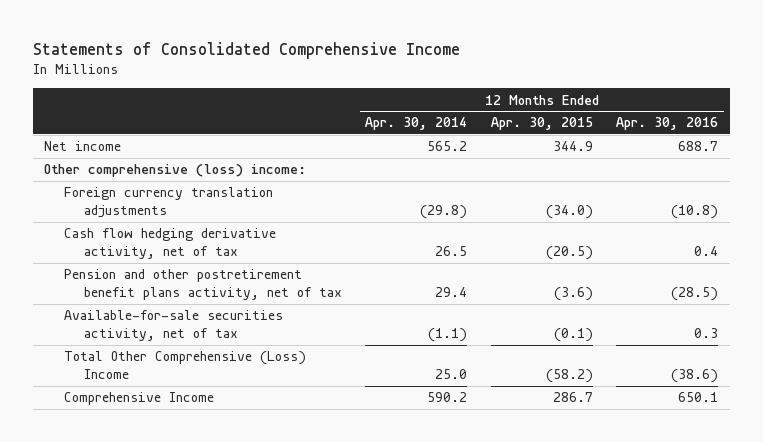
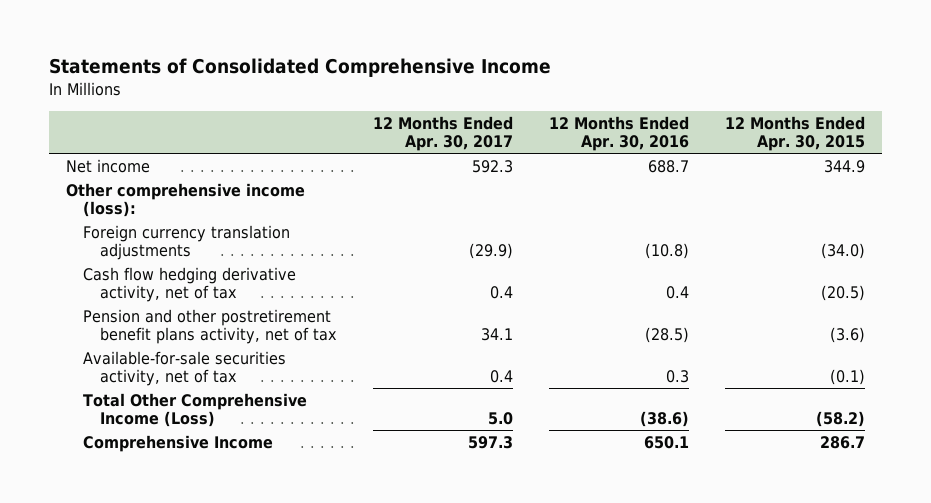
- | 12 Months Ended Apr. 30, 2014 | 12 Months Ended Apr. 30, 2015 | 12 Months Ended Apr. 30, 2016
+ | 12 Months Ended Apr. 30, 2017 | 12 Months Ended Apr. 30, 2016 | 12 Months Ended Apr. 30, 2015
- Other comprehensive (loss) income:
+ Other comprehensive income (loss):
- Total Other Comprehensive (Loss) Income | 25.0 | (58.2) | (38.6)
+ Total Other Comprehensive Income (Loss) | 5.0 | (38.6) | (58.2)

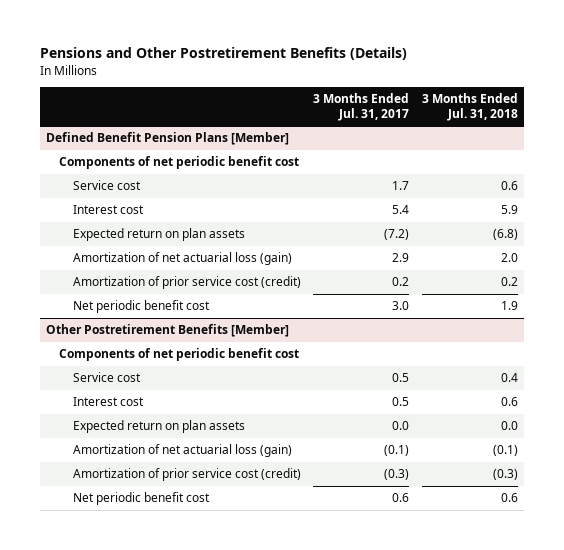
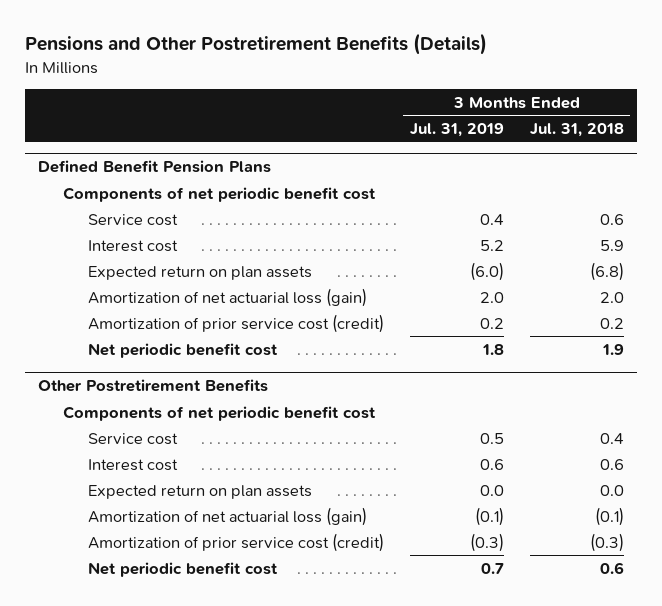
- | 3 Months Ended Jul. 31, 2017 | 3 Months Ended Jul. 31, 2018
+ | 3 Months Ended Jul. 31, 2019 | 3 Months Ended Jul. 31, 2018
- Defined Benefit Pension Plans [Member]
+ Defined Benefit Pension Plans
- Other Postretirement Benefits [Member]
+ Other Postretirement Benefits

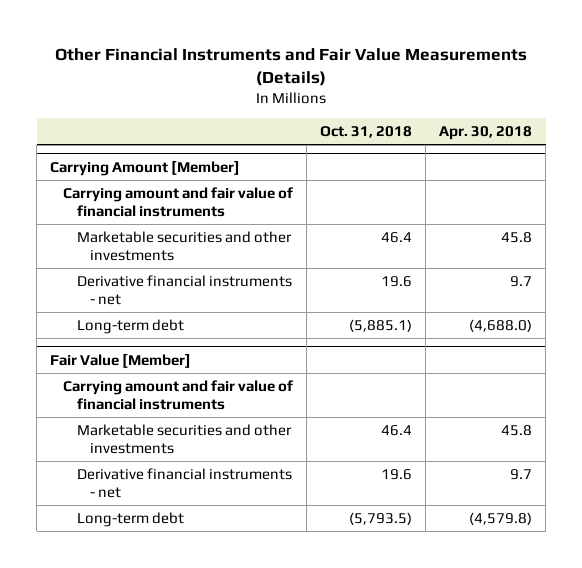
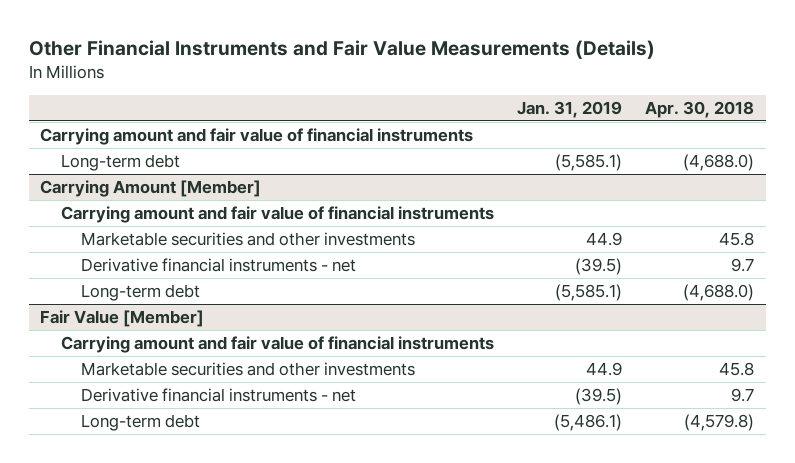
- | Oct. 31, 2018 | Apr. 30, 2018
+ | Jan. 31, 2019 | Apr. 30, 2018
+ Carrying amount and fair value of financial instruments
+ Long-term debt | (5,585.1) | (4,688.0)

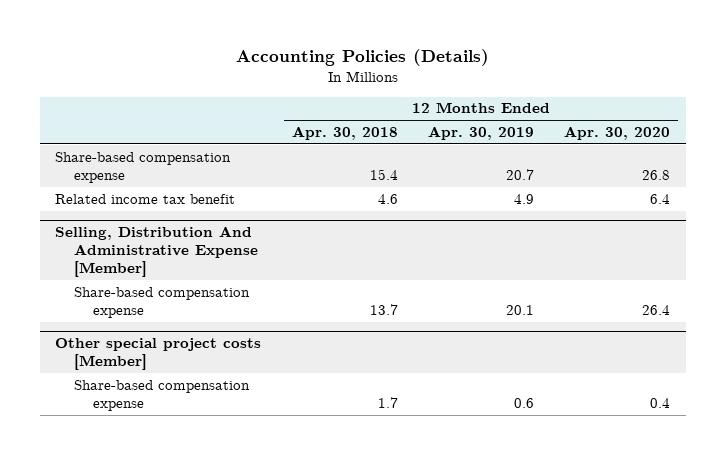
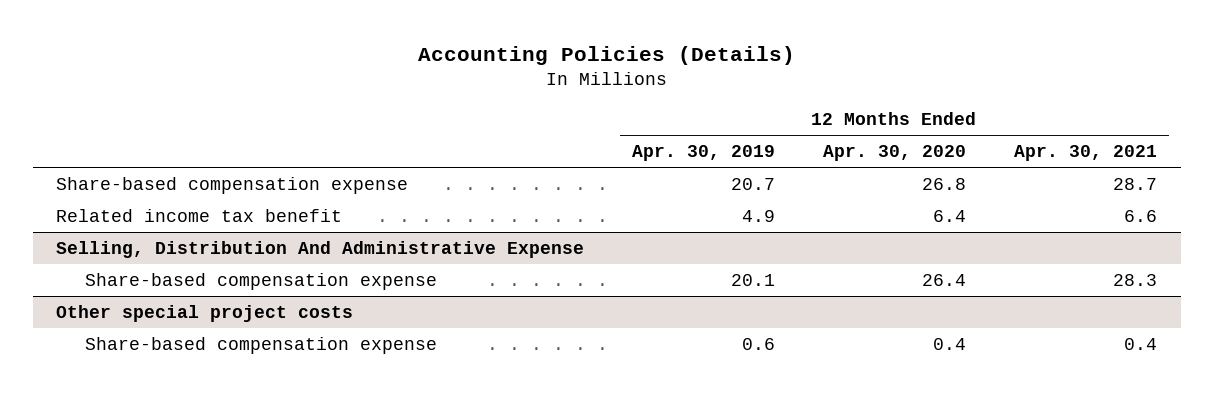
- | 12 Months Ended Apr. 30, 2018 | 12 Months Ended Apr. 30, 2019 | 12 Months Ended Apr. 30, 2020
+ | 12 Months Ended Apr. 30, 2019 | 12 Months Ended Apr. 30, 2020 | 12 Months Ended Apr. 30, 2021
- Selling, Distribution And Administrative Expense [Member]
+ Selling, Distribution And Administrative Expense
- Other special project costs [Member]
+ Other special project costs

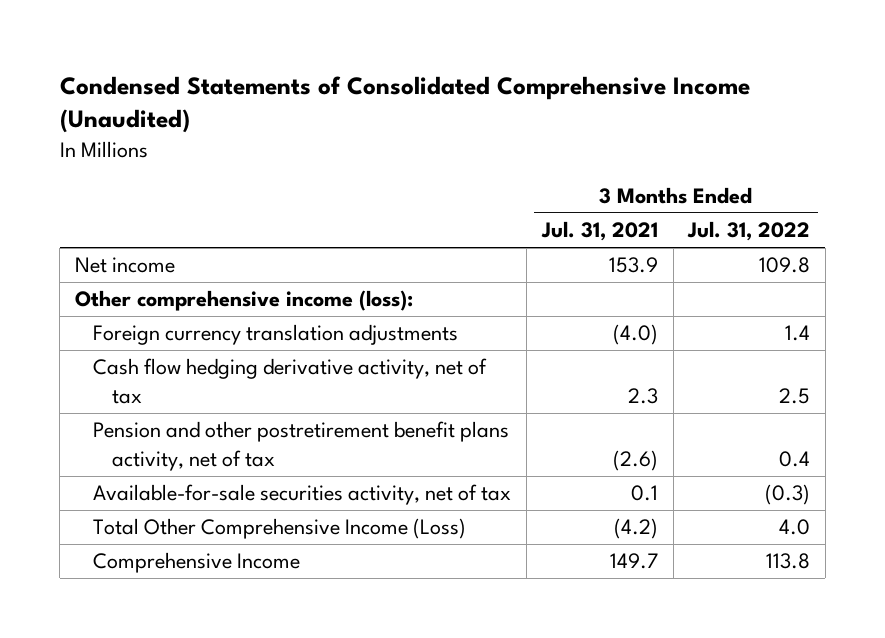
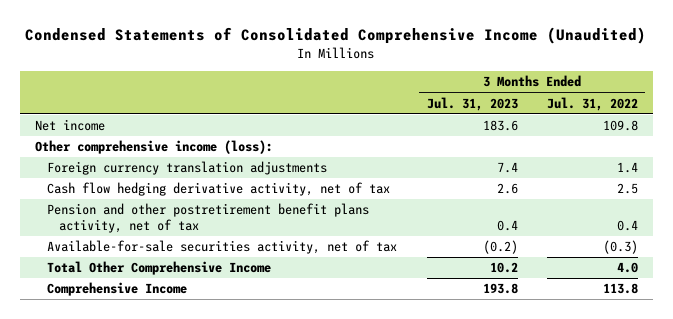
- | 3 Months Ended Jul. 31, 2021 | 3 Months Ended Jul. 31, 2022
+ | 3 Months Ended Jul. 31, 2023 | 3 Months Ended Jul. 31, 2022
- Total Other Comprehensive Income (Loss) | (4.2) | 4.0
+ Total Other Comprehensive Income | 10.2 | 4.0

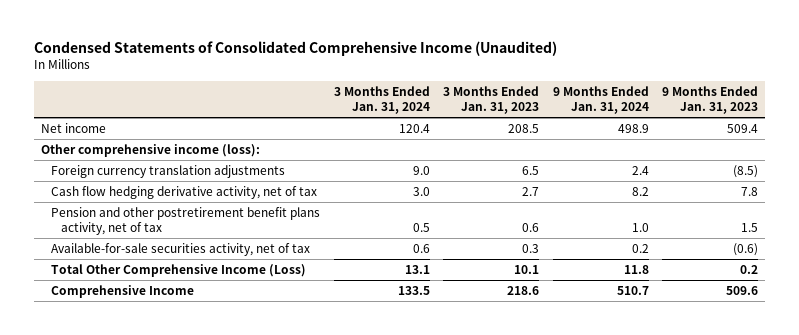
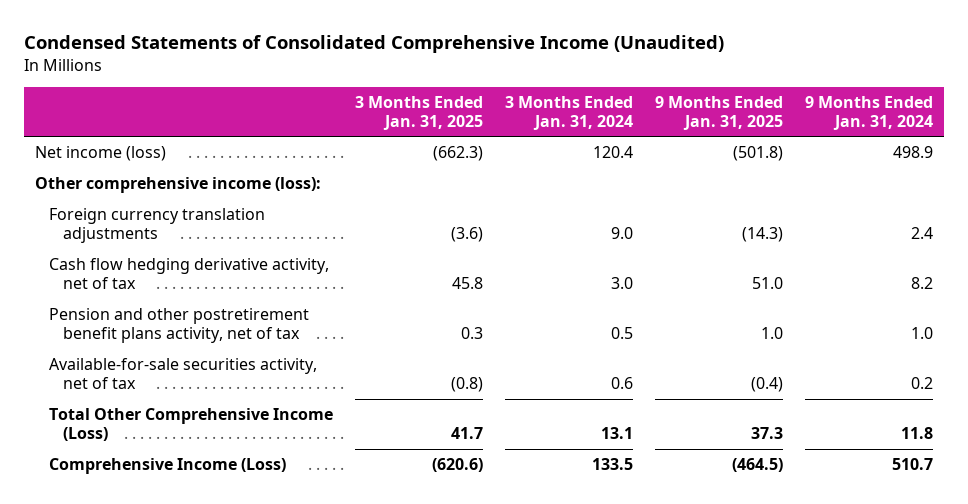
- | 3 Months Ended Jan. 31, 2024 | 3 Months Ended Jan. 31, 2023 | 9 Months Ended Jan. 31, 2024 | 9 Months Ended Jan. 31, 2023
+ | 3 Months Ended Jan. 31, 2025 | 3 Months Ended Jan. 31, 2024 | 9 Months Ended Jan. 31, 2025 | 9 Months Ended Jan. 31, 2024
- Net income | 120.4 | 208.5 | 498.9 | 509.4
+ Net income (loss) | (662.3) | 120.4 | (501.8) | 498.9
- Comprehensive Income | 133.5 | 218.6 | 510.7 | 509.6
+ Comprehensive Income (Loss) | (620.6) | 133.5 | (464.5) | 510.7

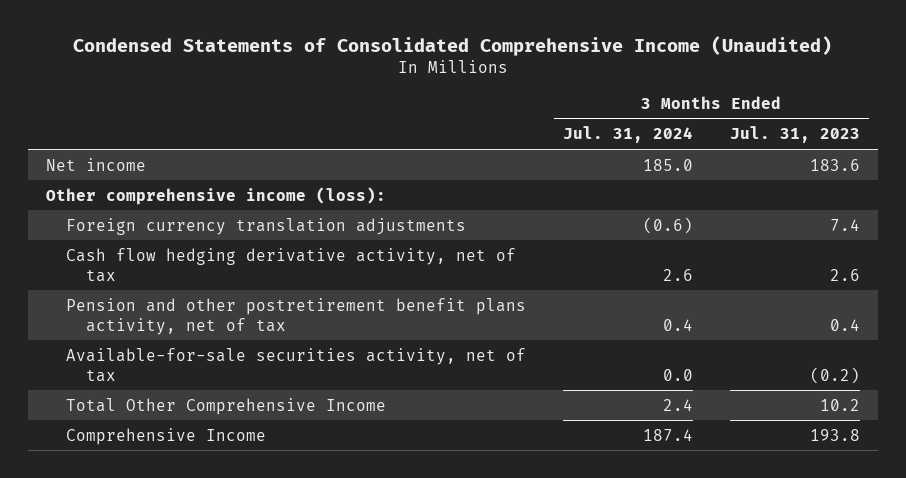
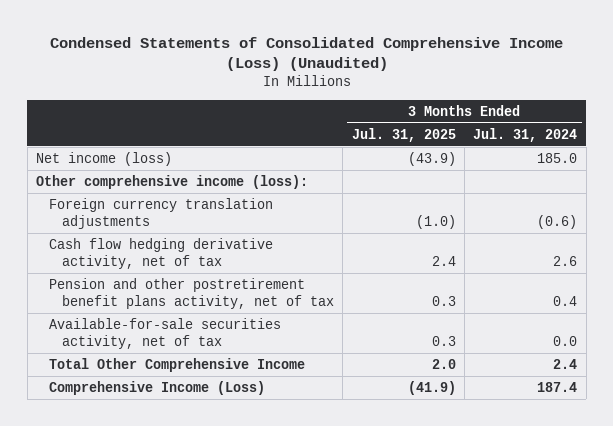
- Condensed Statements of Consolidated Comprehensive Income (Unaudited)
+ Condensed Statements of Consolidated Comprehensive Income (Loss) (Unaudited)
- | 3 Months Ended Jul. 31, 2024 | 3 Months Ended Jul. 31, 2023
+ | 3 Months Ended Jul. 31, 2025 | 3 Months Ended Jul. 31, 2024
- Net income | 185.0 | 183.6
+ Net income (loss) | (43.9) | 185.0
- Comprehensive Income | 187.4 | 193.8
+ Comprehensive Income (Loss) | (41.9) | 187.4

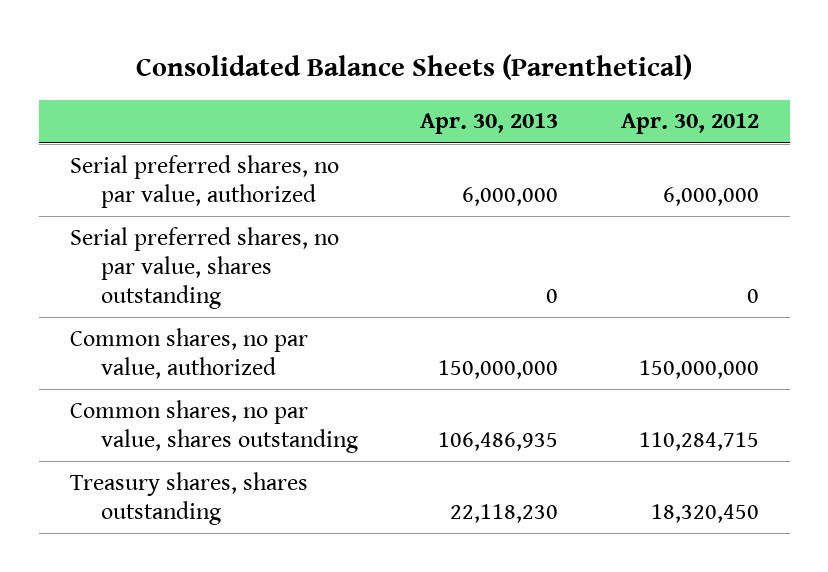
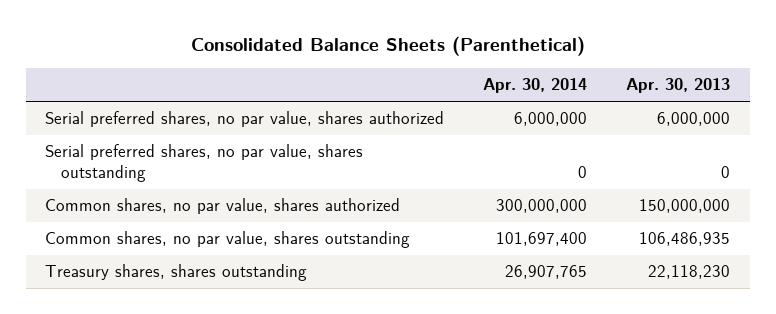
- | Apr. 30, 2013 | Apr. 30, 2012
+ | Apr. 30, 2014 | Apr. 30, 2013
- Serial preferred shares, no par value, authorized | 6,000,000 | 6,000,000
+ Serial preferred shares, no par value, shares authorized | 6,000,000 | 6,000,000
- Common shares, no par value, authorized | 150,000,000 | 150,000,000
+ Common shares, no par value, shares authorized | 300,000,000 | 150,000,000

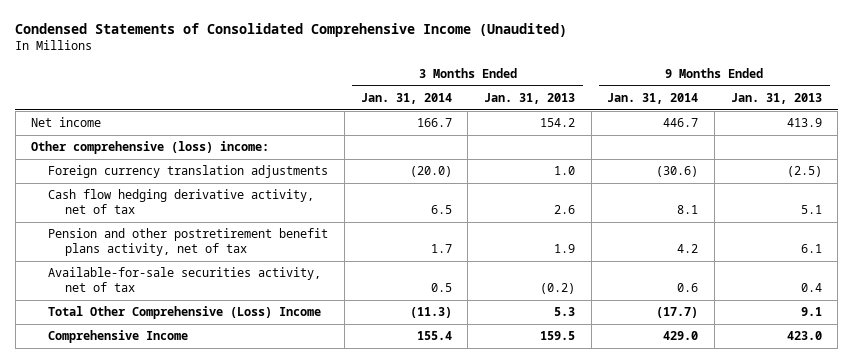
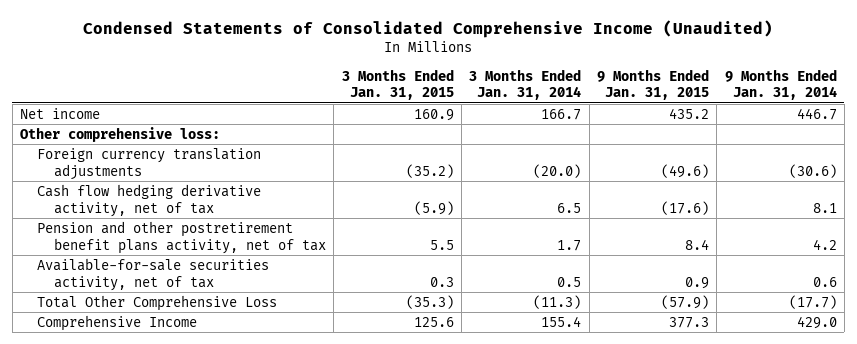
- | 3 Months Ended Jan. 31, 2014 | 3 Months Ended Jan. 31, 2013 | 9 Months Ended Jan. 31, 2014 | 9 Months Ended Jan. 31, 2013
+ | 3 Months Ended Jan. 31, 2015 | 3 Months Ended Jan. 31, 2014 | 9 Months Ended Jan. 31, 2015 | 9 Months Ended Jan. 31, 2014
- Other comprehensive (loss) income:
+ Other comprehensive loss:
- Total Other Comprehensive (Loss) Income | (11.3) | 5.3 | (17.7) | 9.1
+ Total Other Comprehensive Loss | (35.3) | (11.3) | (57.9) | (17.7)

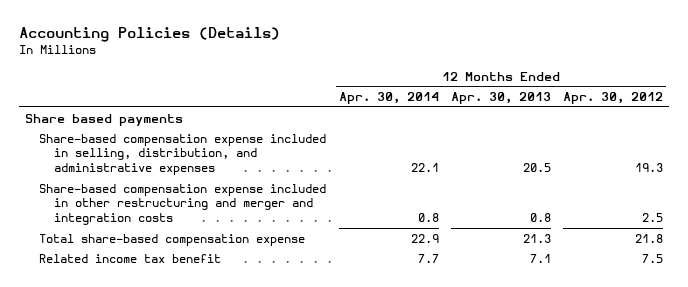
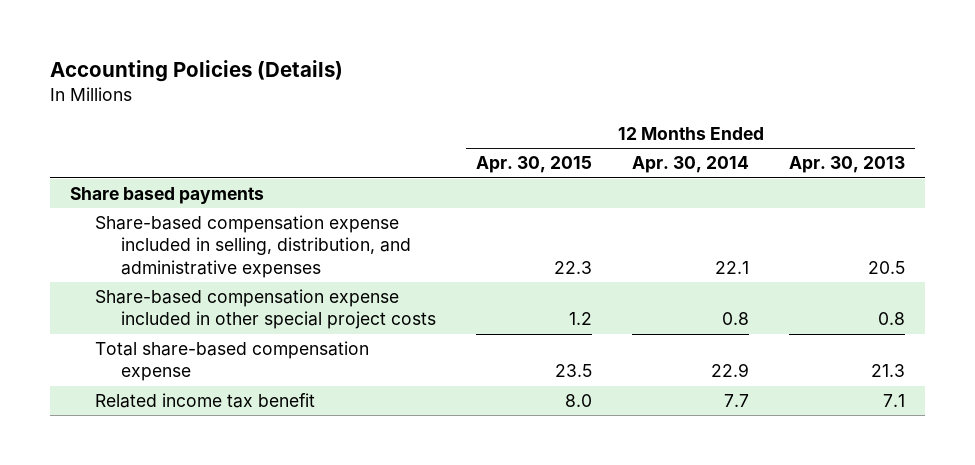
- | 12 Months Ended Apr. 30, 2014 | 12 Months Ended Apr. 30, 2013 | 12 Months Ended Apr. 30, 2012
+ | 12 Months Ended Apr. 30, 2015 | 12 Months Ended Apr. 30, 2014 | 12 Months Ended Apr. 30, 2013
- Share-based compensation expense included in other restructuring and merger and integration costs | 0.8 | 0.8 | 2.5
+ Share-based compensation expense included in other special project costs | 1.2 | 0.8 | 0.8

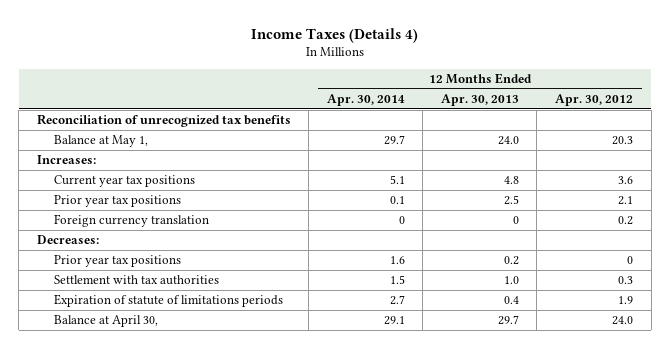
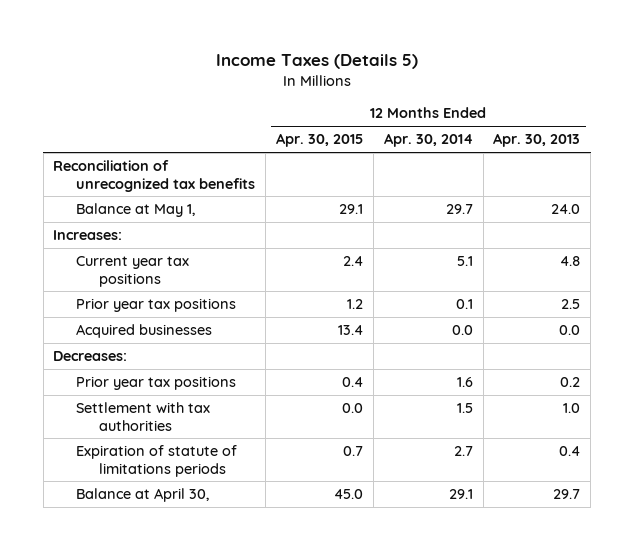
- Income Taxes (Details 4)
+ Income Taxes (Details 5)
- | 12 Months Ended Apr. 30, 2014 | 12 Months Ended Apr. 30, 2013 | 12 Months Ended Apr. 30, 2012
+ | 12 Months Ended Apr. 30, 2015 | 12 Months Ended Apr. 30, 2014 | 12 Months Ended Apr. 30, 2013
- Foreign currency translation | 0 | 0 | 0.2
+ Acquired businesses | 13.4 | 0.0 | 0.0

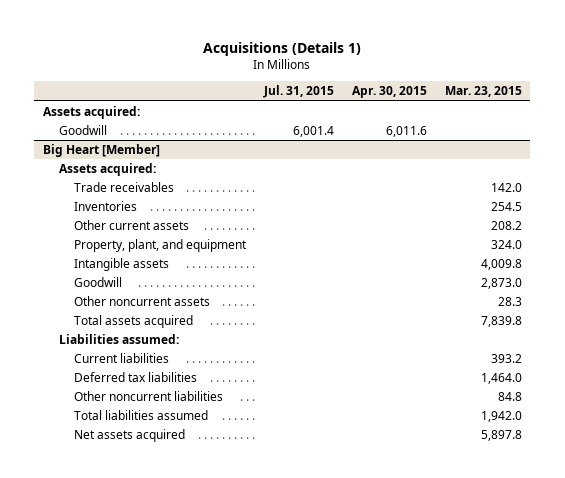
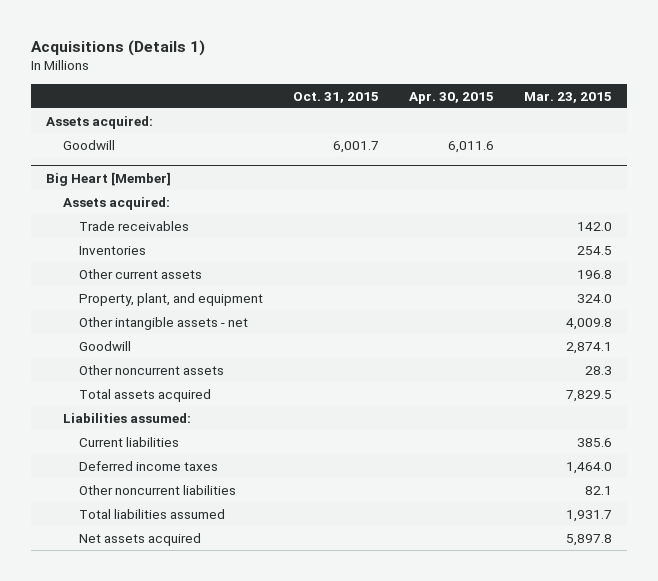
- | Jul. 31, 2015 | Apr. 30, 2015 | Mar. 23, 2015
+ | Oct. 31, 2015 | Apr. 30, 2015 | Mar. 23, 2015
@ Big Heart [Member]
- Other current assets | | | 208.2
+ Other current assets | | | 196.8
- Intangible assets | | | 4,009.8
- Goodwill | | | 2,873.0
+ Other intangible assets - net | | | 4,009.8
+ Goodwill | | | 2,874.1
- Total assets acquired | | | 7,839.8
+ Total assets acquired | | | 7,829.5
- Current liabilities | | | 393.2
- Deferred tax liabilities | | | 1,464.0
- Other noncurrent liabilities | | | 84.8
- Total liabilities assumed | | | 1,942.0
+ Current liabilities | | | 385.6
+ Deferred income taxes | | | 1,464.0
+ Other noncurrent liabilities | | | 82.1
+ Total liabilities assumed | | | 1,931.7

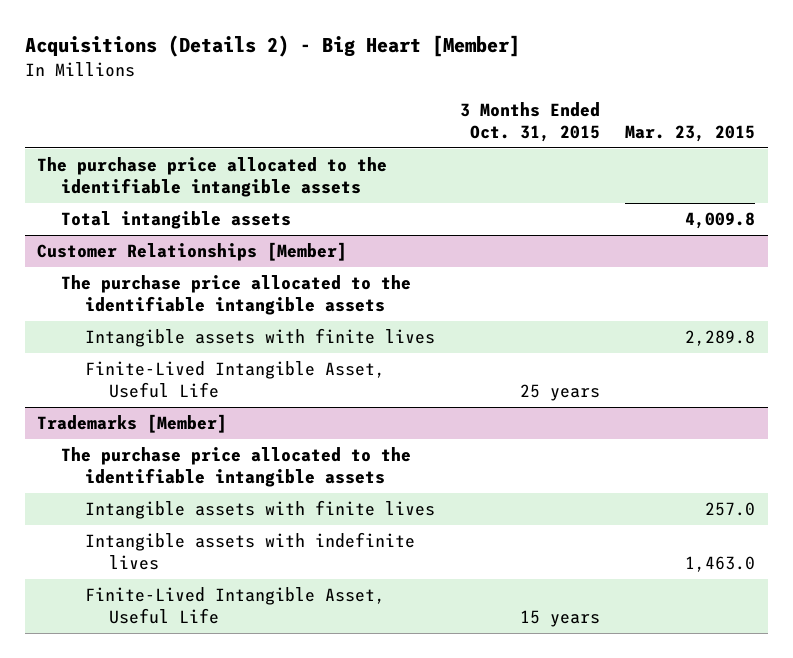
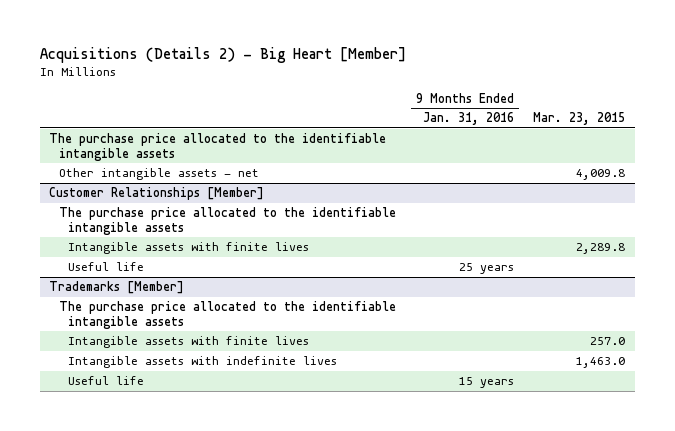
- | 3 Months Ended Oct. 31, 2015 | Mar. 23, 2015
+ | 9 Months Ended Jan. 31, 2016 | Mar. 23, 2015
- Total intangible assets | | 4,009.8
+ Other intangible assets - net | | 4,009.8
@ Customer Relationships [Member]
- Finite-Lived Intangible Asset, Useful Life | 25 years |
+ Useful life | 25 years |
@ Trademarks [Member]
- Finite-Lived Intangible Asset, Useful Life | 15 years |
+ Useful life | 15 years |

